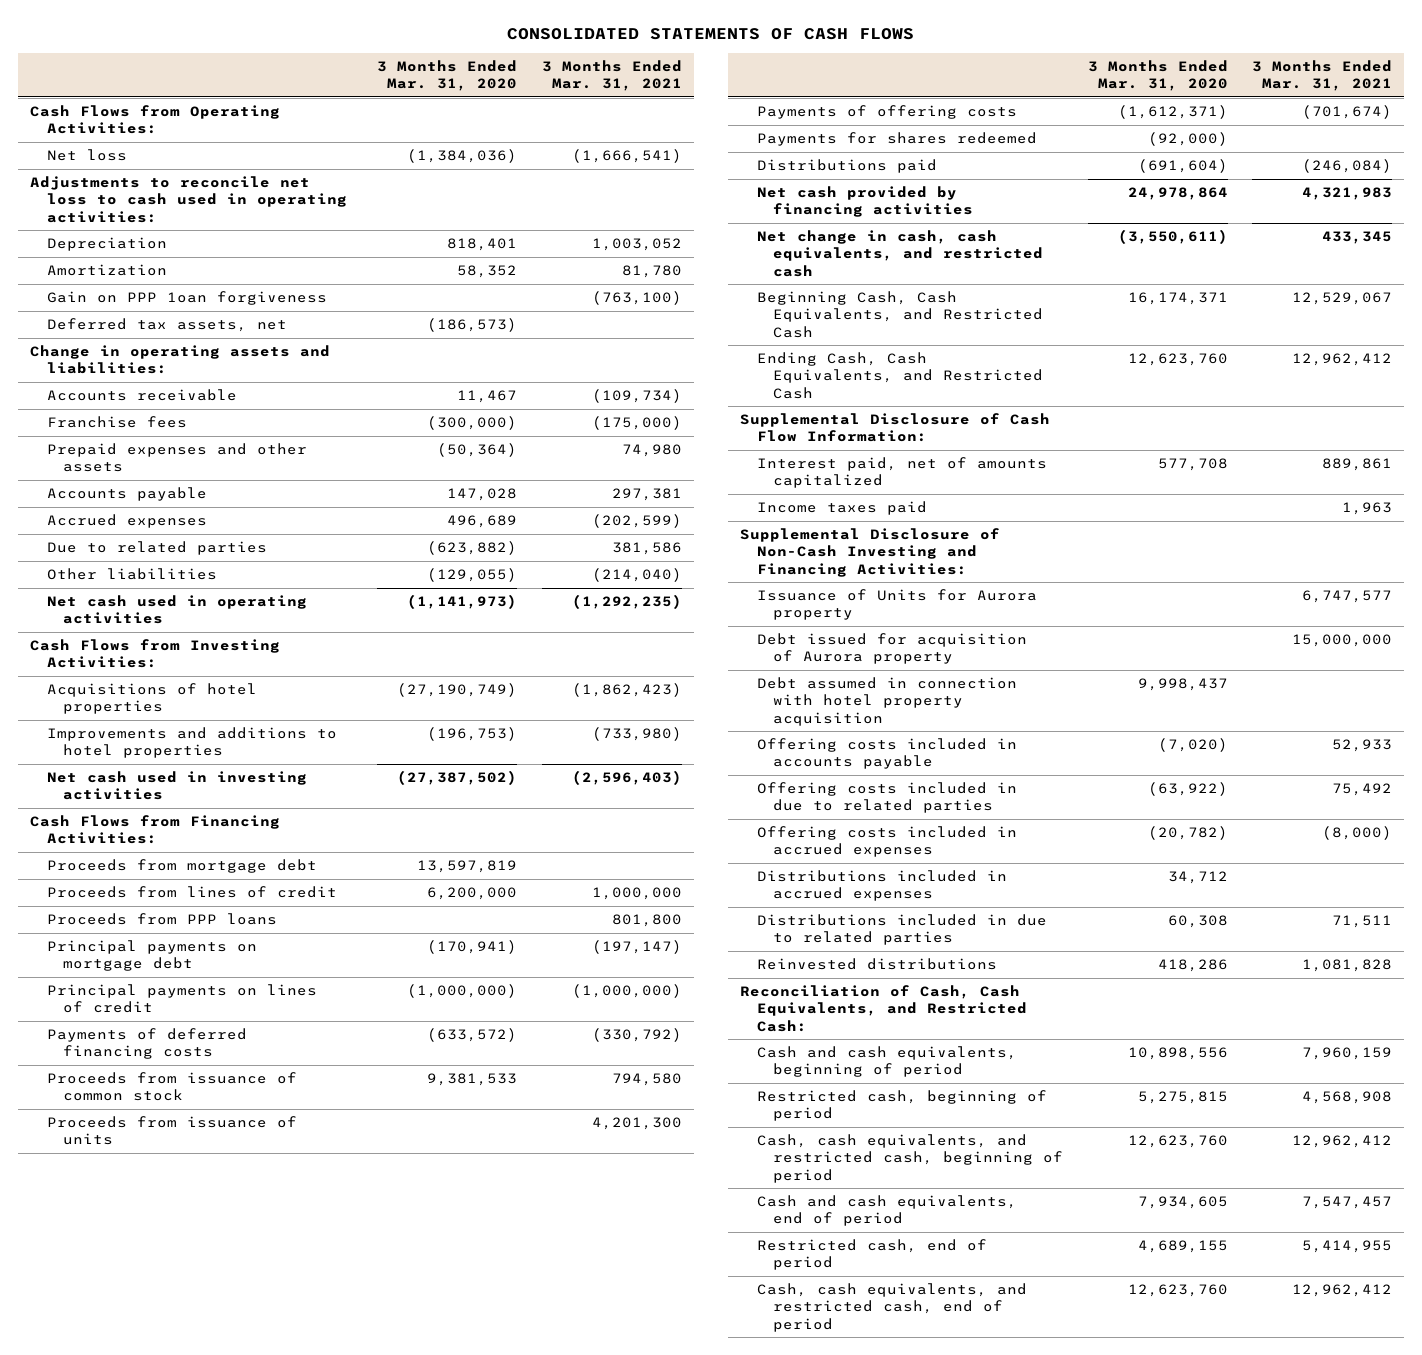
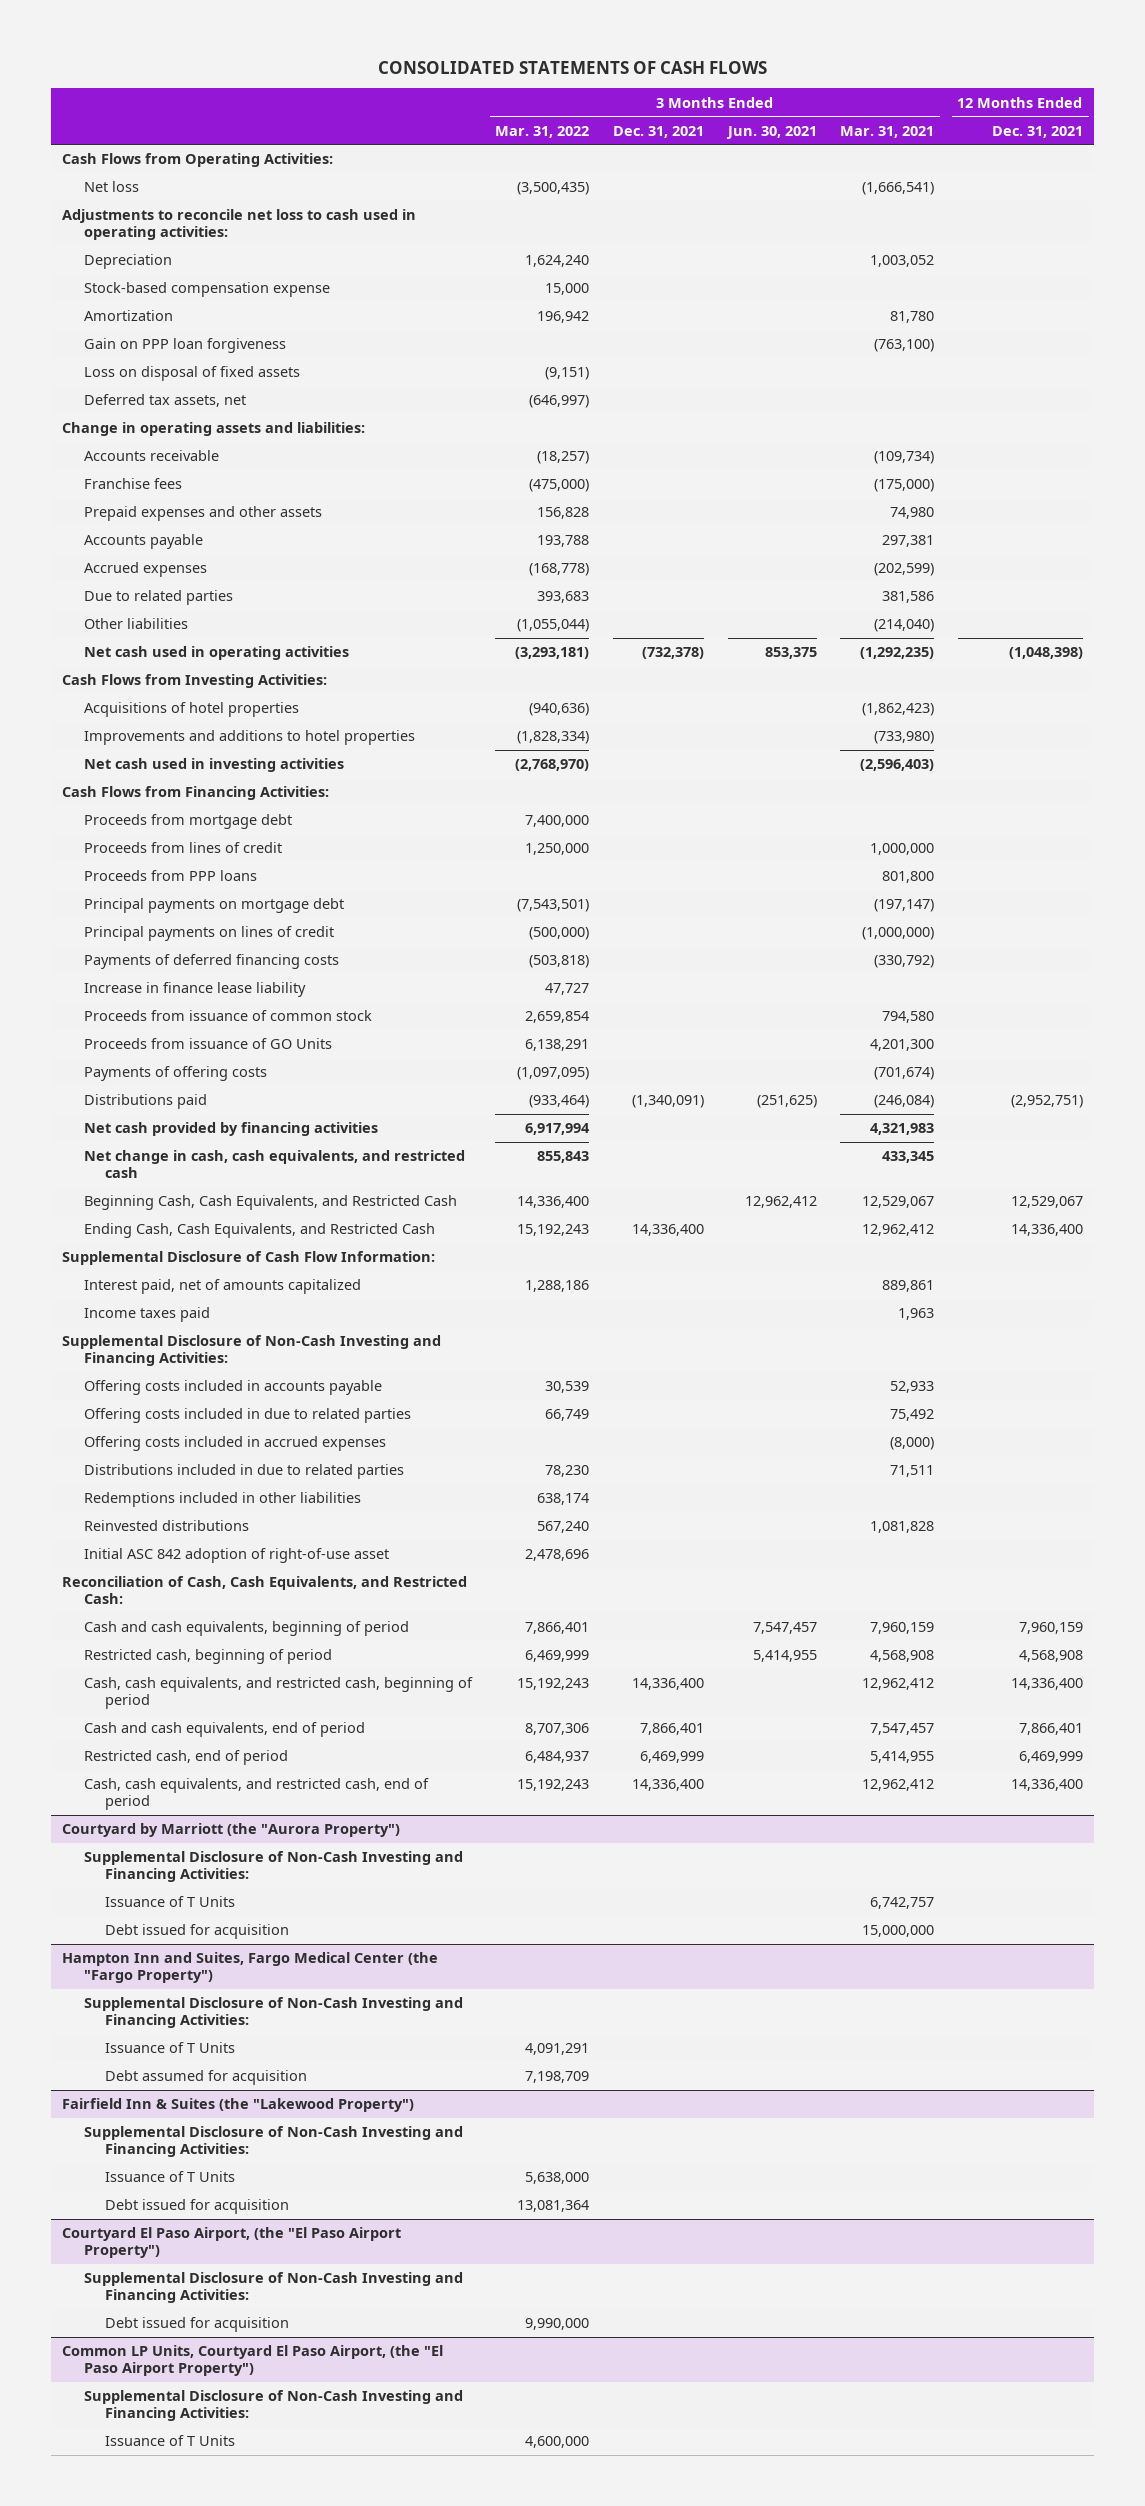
- | 3 Months Ended Mar. 31, 2020 | 3 Months Ended Mar. 31, 2021
+ | 3 Months Ended Mar. 31, 2022 | 3 Months Ended Dec. 31, 2021 | 3 Months Ended Jun. 30, 2021 | 3 Months Ended Mar. 31, 2021 | 12 Months Ended Dec. 31, 2021
+ Stock-based compensation expense | 15,000 | | | |
- Gain on PPP 1oan forgiveness | | (763,100)
+ Gain on PPP loan forgiveness | | | | (763,100) |
+ Loss on disposal of fixed assets | (9,151) | | | |
+ Increase in finance lease liability | 47,727 | | | |
- Proceeds from issuance of units | | 4,201,300
+ Proceeds from issuance of GO Units | 6,138,291 | | | 4,201,300 |
- Payments for shares redeemed | (92,000) |
- Issuance of Units for Aurora property | | 6,747,577
- Debt issued for acquisition of Aurora property | | 15,000,000
- Debt assumed in connection with hotel property acquisition | 9,998,437 |
- Distributions included in accrued expenses | 34,712 |
+ Redemptions included in other liabilities | 638,174 | | | |
+ Initial ASC 842 adoption of right-of-use asset | 2,478,696 | | | |
+ Courtyard by Marriott (the "Aurora Property")
+ Supplemental Disclosure of Non-Cash Investing and Financing Activities:
+ Issuance of T Units | | | | 6,742,757 |
+ Debt issued for acquisition | | | | 15,000,000 |
+ Hampton Inn and Suites, Fargo Medical Center (the "Fargo Property")
+ Supplemental Disclosure of Non-Cash Investing and Financing Activities:
+ Issuance of T Units | 4,091,291 | | | |
+ Debt assumed for acquisition | 7,198,709 | | | |
+ Fairfield Inn & Suites (the "Lakewood Property")
+ Supplemental Disclosure of Non-Cash Investing and Financing Activities:
+ Issuance of T Units | 5,638,000 | | | |
+ Debt issued for acquisition | 13,081,364 | | | |
+ Courtyard El Paso Airport, (the "El Paso Airport Property")
+ Supplemental Disclosure of Non-Cash Investing and Financing Activities:
+ Debt issued for acquisition | 9,990,000 | | | |
+ Common LP Units, Courtyard El Paso Airport, (the "El Paso Airport Property")
+ Supplemental Disclosure of Non-Cash Investing and Financing Activities:
+ Issuance of T Units | 4,600,000 | | | |

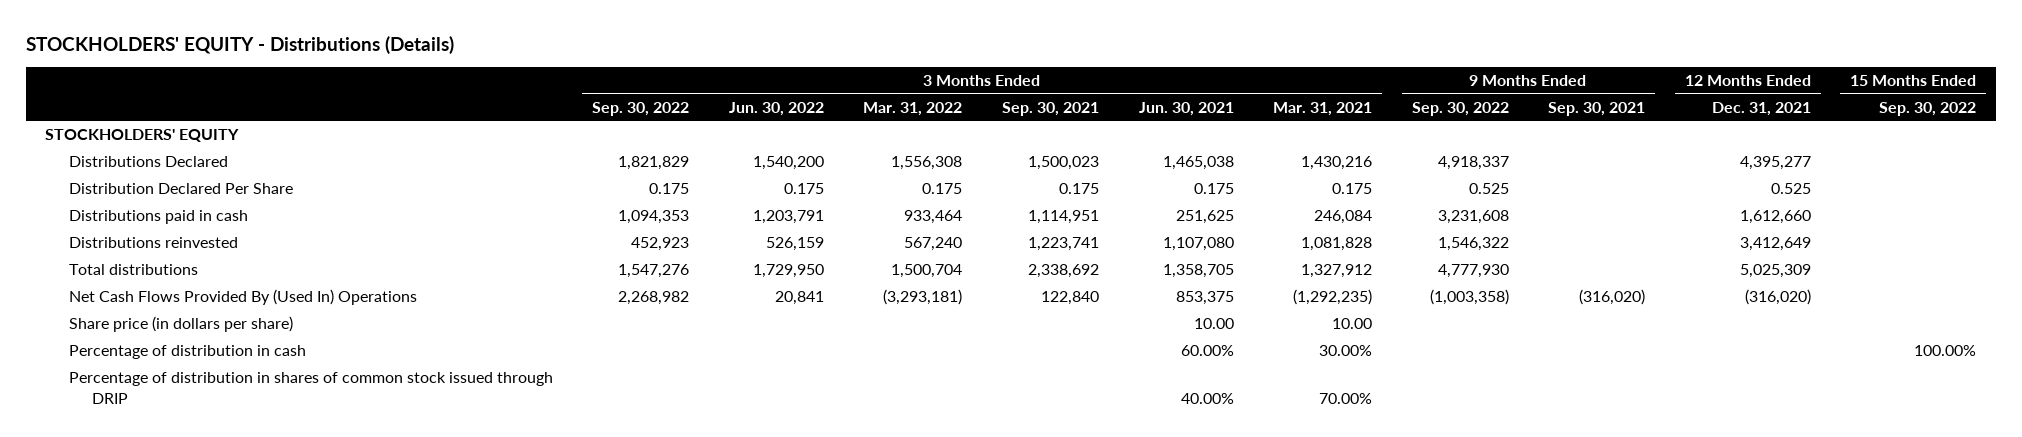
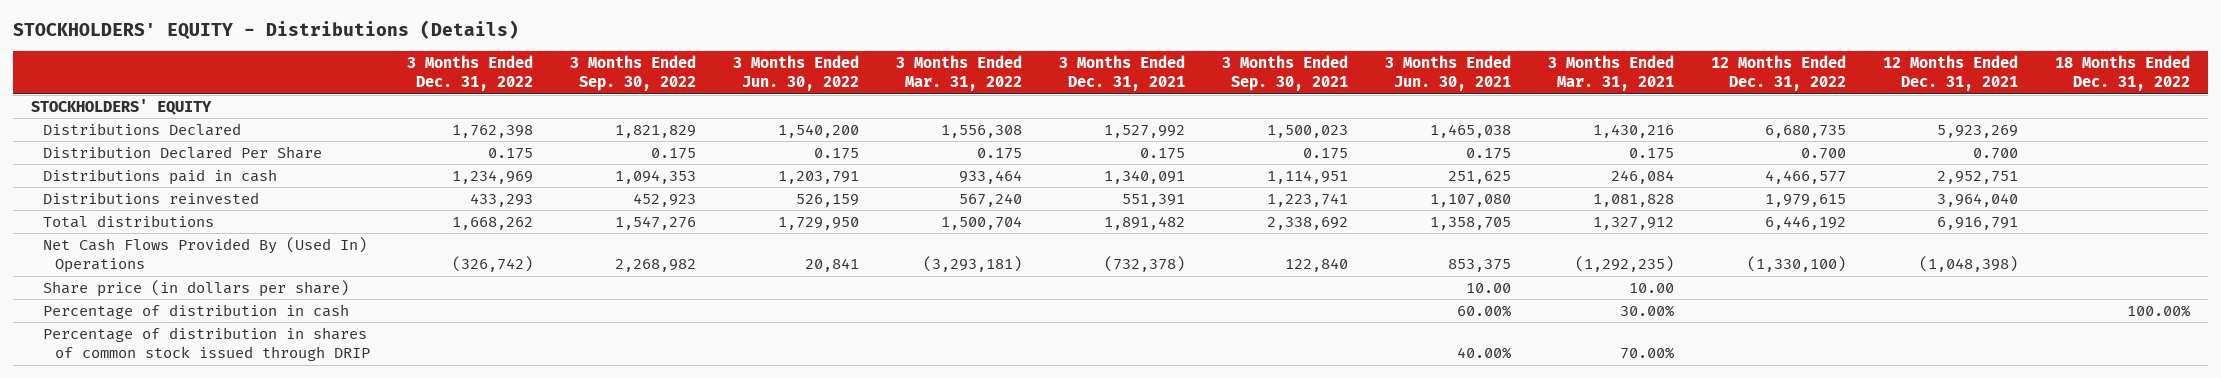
- | 3 Months Ended Sep. 30, 2022 | 3 Months Ended Jun. 30, 2022 | 3 Months Ended Mar. 31, 2022 | 3 Months Ended Sep. 30, 2021 | 3 Months Ended Jun. 30, 2021 | 3 Months Ended Mar. 31, 2021 | 9 Months Ended Sep. 30, 2022 | 9 Months Ended Sep. 30, 2021 | 12 Months Ended Dec. 31, 2021 | 15 Months Ended Sep. 30, 2022
+ | 3 Months Ended Dec. 31, 2022 | 3 Months Ended Sep. 30, 2022 | 3 Months Ended Jun. 30, 2022 | 3 Months Ended Mar. 31, 2022 | 3 Months Ended Dec. 31, 2021 | 3 Months Ended Sep. 30, 2021 | 3 Months Ended Jun. 30, 2021 | 3 Months Ended Mar. 31, 2021 | 12 Months Ended Dec. 31, 2022 | 12 Months Ended Dec. 31, 2021 | 18 Months Ended Dec. 31, 2022
- Distributions Declared | 1,821,829 | 1,540,200 | 1,556,308 | 1,500,023 | 1,465,038 | 1,430,216 | 4,918,337 | | 4,395,277 |
- Distribution Declared Per Share | 0.175 | 0.175 | 0.175 | 0.175 | 0.175 | 0.175 | 0.525 | | 0.525 |
- Distributions paid in cash | 1,094,353 | 1,203,791 | 933,464 | 1,114,951 | 251,625 | 246,084 | 3,231,608 | | 1,612,660 |
- Distributions reinvested | 452,923 | 526,159 | 567,240 | 1,223,741 | 1,107,080 | 1,081,828 | 1,546,322 | | 3,412,649 |
- Total distributions | 1,547,276 | 1,729,950 | 1,500,704 | 2,338,692 | 1,358,705 | 1,327,912 | 4,777,930 | | 5,025,309 |
- Net Cash Flows Provided By (Used In) Operations | 2,268,982 | 20,841 | (3,293,181) | 122,840 | 853,375 | (1,292,235) | (1,003,358) | (316,020) | (316,020) |
+ Distributions Declared | 1,762,398 | 1,821,829 | 1,540,200 | 1,556,308 | 1,527,992 | 1,500,023 | 1,465,038 | 1,430,216 | 6,680,735 | 5,923,269 |
+ Distribution Declared Per Share | 0.175 | 0.175 | 0.175 | 0.175 | 0.175 | 0.175 | 0.175 | 0.175 | 0.700 | 0.700 |
+ Distributions paid in cash | 1,234,969 | 1,094,353 | 1,203,791 | 933,464 | 1,340,091 | 1,114,951 | 251,625 | 246,084 | 4,466,577 | 2,952,751 |
+ Distributions reinvested | 433,293 | 452,923 | 526,159 | 567,240 | 551,391 | 1,223,741 | 1,107,080 | 1,081,828 | 1,979,615 | 3,964,040 |
+ Total distributions | 1,668,262 | 1,547,276 | 1,729,950 | 1,500,704 | 1,891,482 | 2,338,692 | 1,358,705 | 1,327,912 | 6,446,192 | 6,916,791 |
+ Net Cash Flows Provided By (Used In) Operations | (326,742) | 2,268,982 | 20,841 | (3,293,181) | (732,378) | 122,840 | 853,375 | (1,292,235) | (1,330,100) | (1,048,398) |

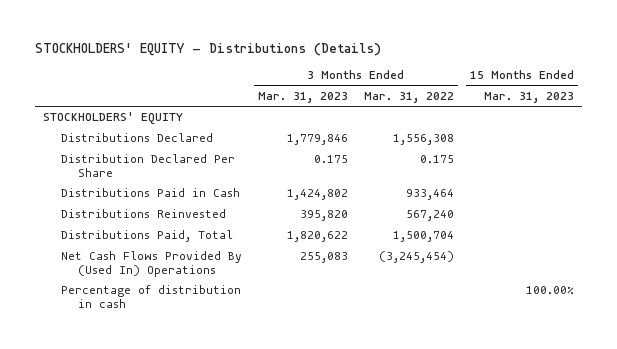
- | 3 Months Ended Dec. 31, 2022 | 3 Months Ended Sep. 30, 2022 | 3 Months Ended Jun. 30, 2022 | 3 Months Ended Mar. 31, 2022 | 3 Months Ended Dec. 31, 2021 | 3 Months Ended Sep. 30, 2021 | 3 Months Ended Jun. 30, 2021 | 3 Months Ended Mar. 31, 2021 | 12 Months Ended Dec. 31, 2022 | 12 Months Ended Dec. 31, 2021 | 18 Months Ended Dec. 31, 2022
+ | 3 Months Ended Mar. 31, 2023 | 3 Months Ended Mar. 31, 2022 | 15 Months Ended Mar. 31, 2023
- Distributions paid in cash | 1,234,969 | 1,094,353 | 1,203,791 | 933,464 | 1,340,091 | 1,114,951 | 251,625 | 246,084 | 4,466,577 | 2,952,751 |
- Distributions reinvested | 433,293 | 452,923 | 526,159 | 567,240 | 551,391 | 1,223,741 | 1,107,080 | 1,081,828 | 1,979,615 | 3,964,040 |
- Total distributions | 1,668,262 | 1,547,276 | 1,729,950 | 1,500,704 | 1,891,482 | 2,338,692 | 1,358,705 | 1,327,912 | 6,446,192 | 6,916,791 |
- Net Cash Flows Provided By (Used In) Operations | (326,742) | 2,268,982 | 20,841 | (3,293,181) | (732,378) | 122,840 | 853,375 | (1,292,235) | (1,330,100) | (1,048,398) |
- Share price (in dollars per share) | | | | | | | 10.00 | 10.00 | | |
+ Distributions Paid in Cash | 1,424,802 | 933,464 |
+ Distributions Reinvested | 395,820 | 567,240 |
+ Distributions Paid, Total | 1,820,622 | 1,500,704 |
+ Net Cash Flows Provided By (Used In) Operations | 255,083 | (3,245,454) |
- Percentage of distribution in shares of common stock issued through DRIP | | | | | | | 40.00% | 70.00% | | |

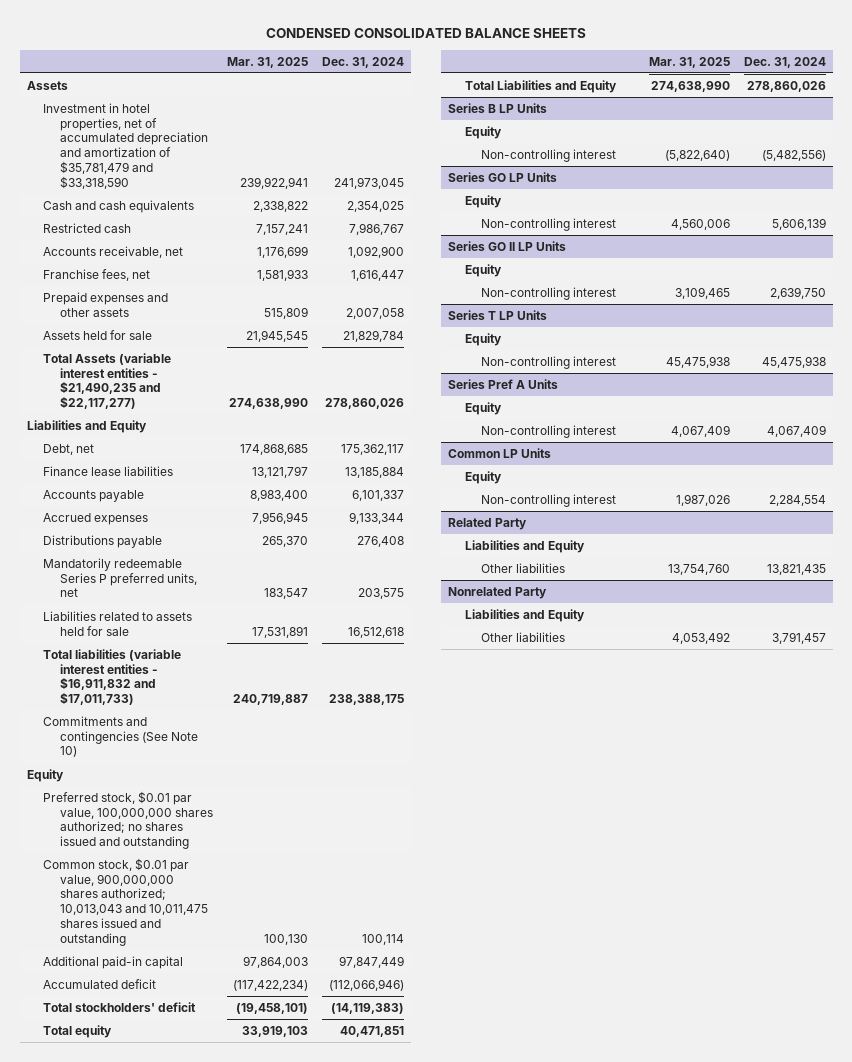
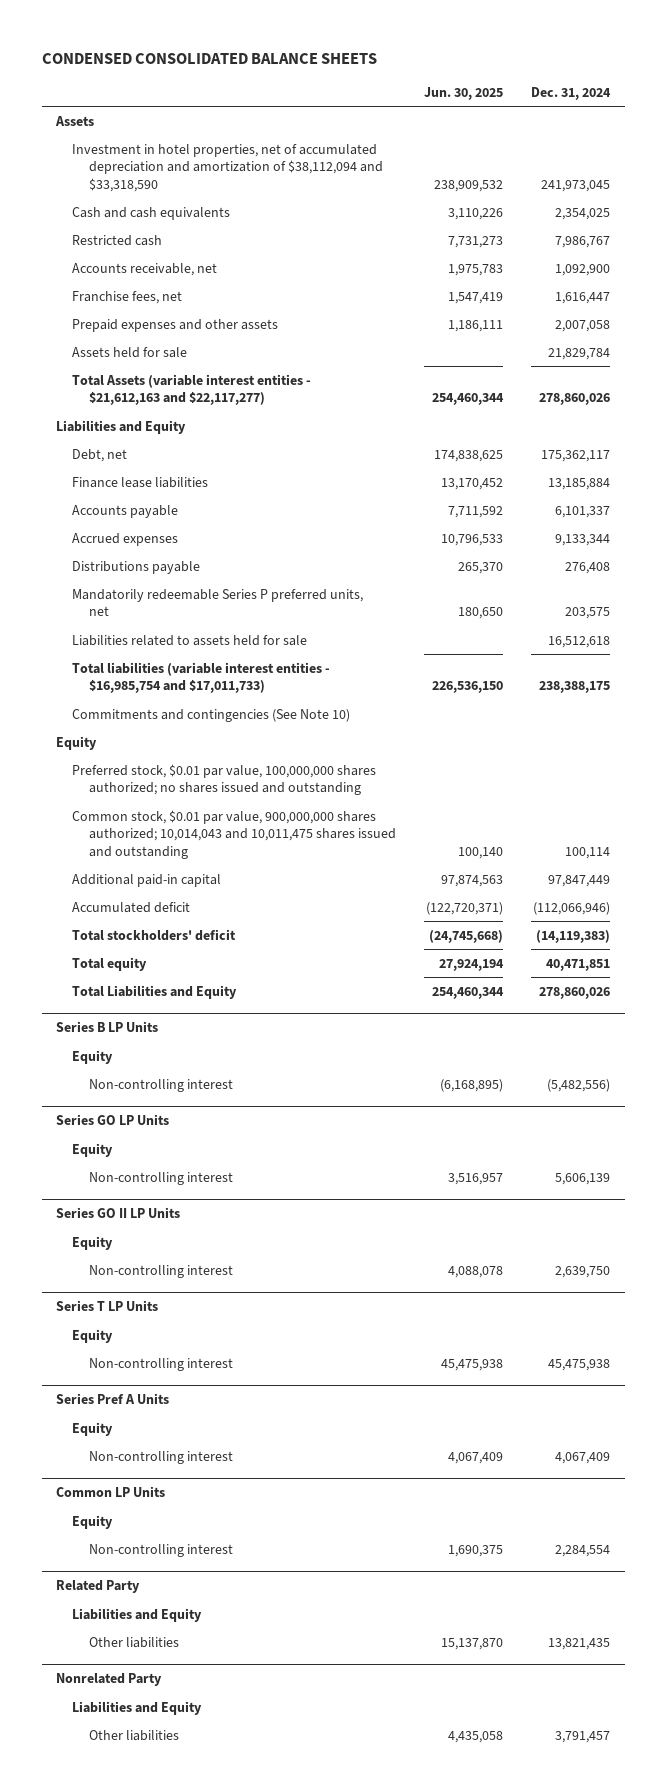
- | Mar. 31, 2025 | Dec. 31, 2024
+ | Jun. 30, 2025 | Dec. 31, 2024
- Investment in hotel properties, net of accumulated depreciation and amortization of $35,781,479 and $33,318,590 | 239,922,941 | 241,973,045
+ Investment in hotel properties, net of accumulated depreciation and amortization of $38,112,094 and $33,318,590 | 238,909,532 | 241,973,045
- Total Assets (variable interest entities - $21,490,235 and $22,117,277) | 274,638,990 | 278,860,026
+ Total Assets (variable interest entities - $21,612,163 and $22,117,277) | 254,460,344 | 278,860,026
- Total liabilities (variable interest entities - $16,911,832 and $17,011,733) | 240,719,887 | 238,388,175
+ Total liabilities (variable interest entities - $16,985,754 and $17,011,733) | 226,536,150 | 238,388,175
- Common stock, $0.01 par value, 900,000,000 shares authorized; 10,013,043 and 10,011,475 shares issued and outstanding | 100,130 | 100,114
+ Common stock, $0.01 par value, 900,000,000 shares authorized; 10,014,043 and 10,011,475 shares issued and outstanding | 100,140 | 100,114

